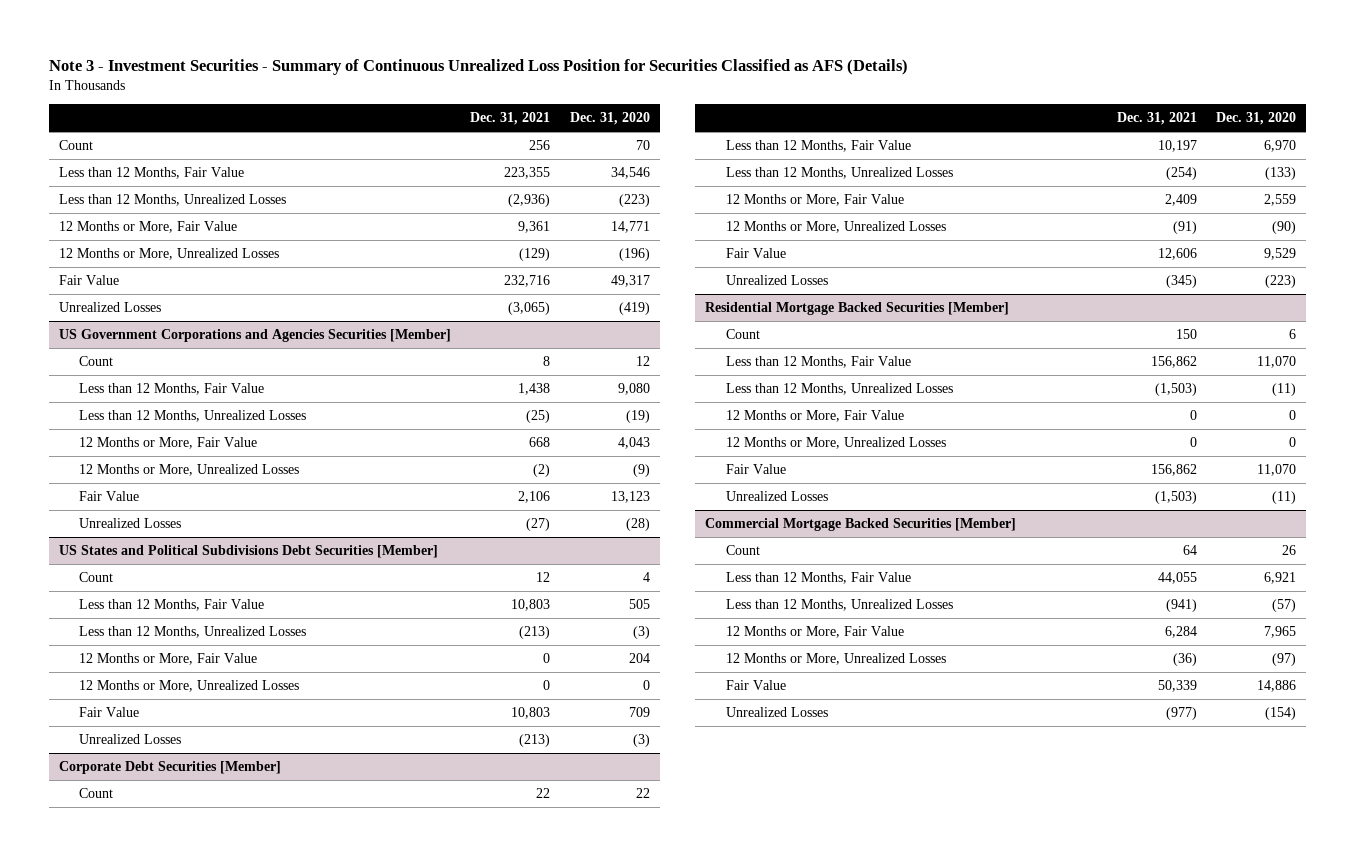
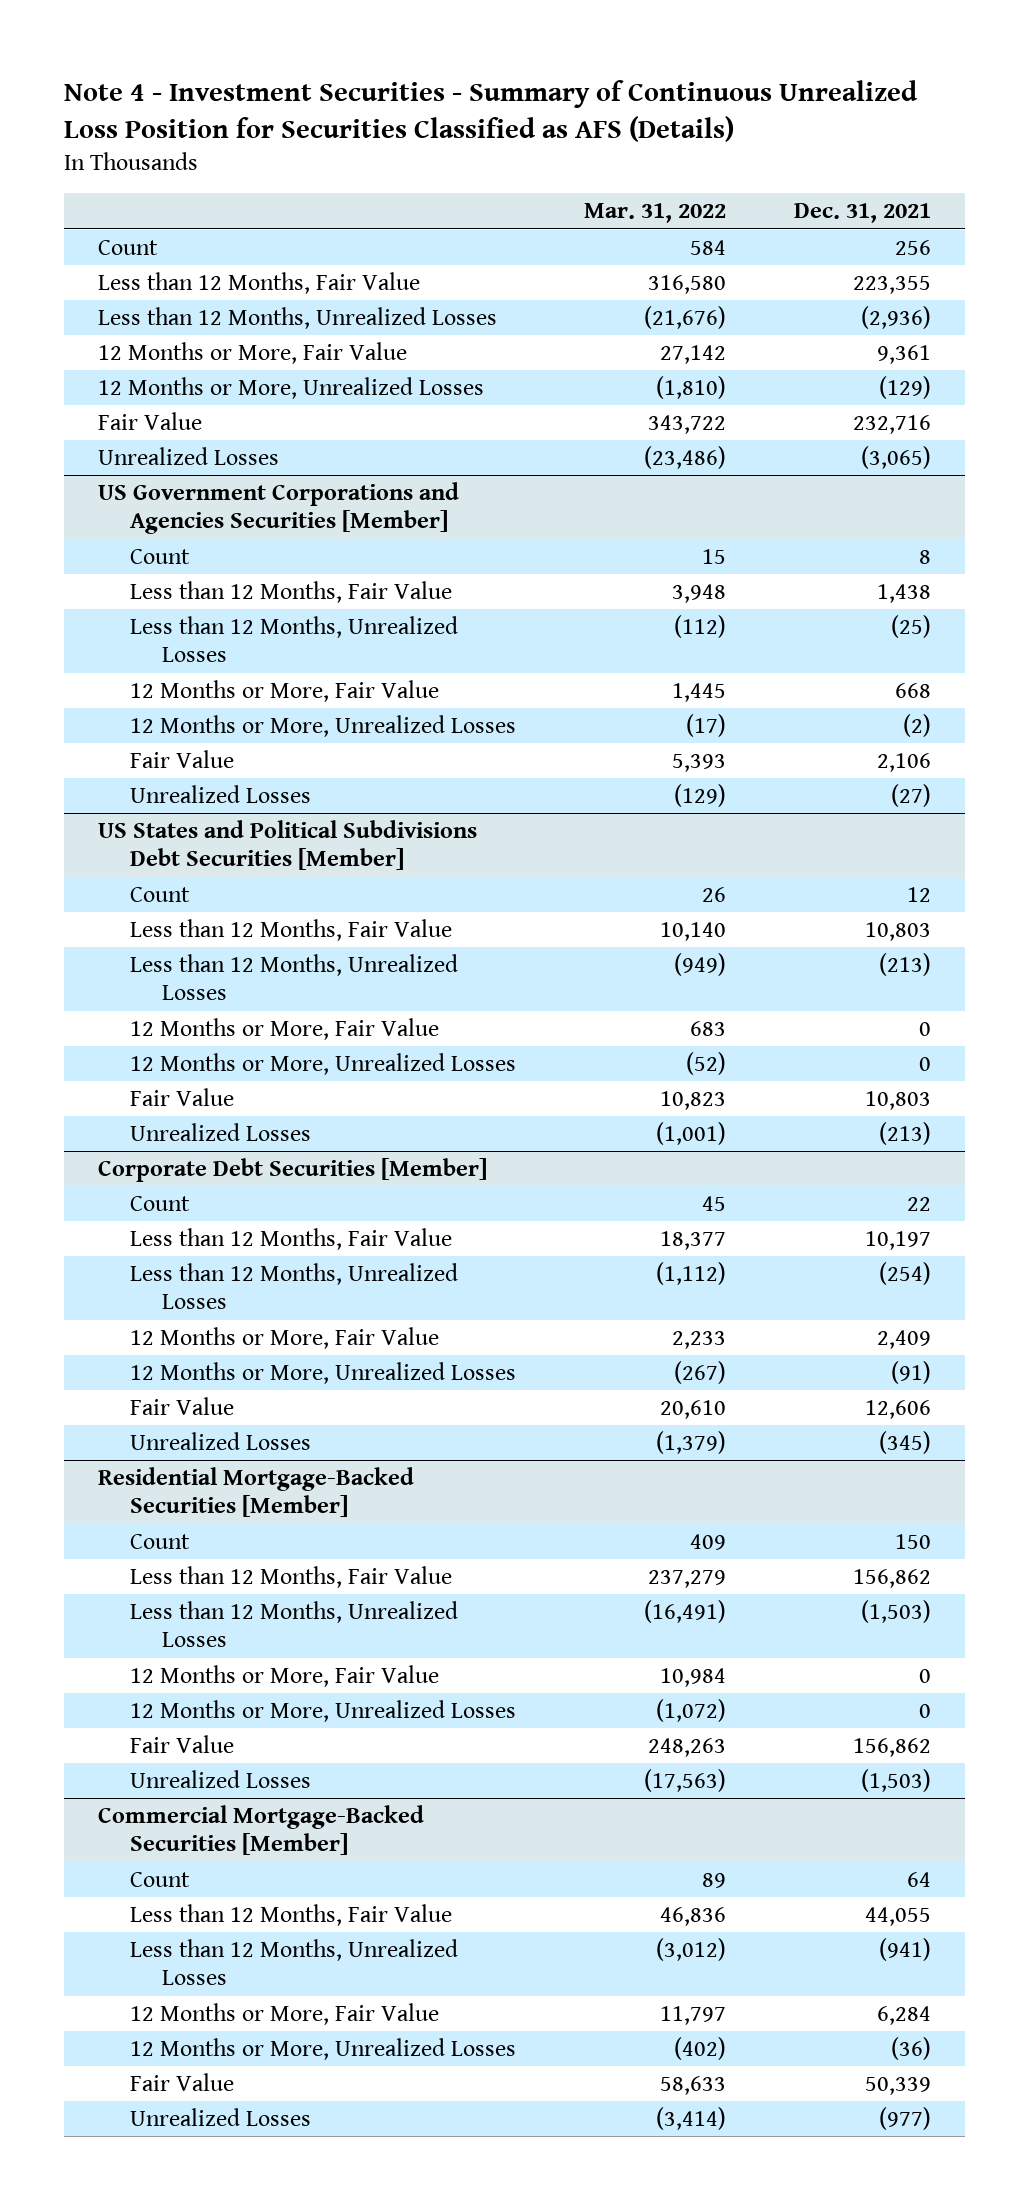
- Note 3 - Investment Securities - Summary of Continuous Unrealized Loss Position for Securities Classified as AFS (Details)
+ Note 4 - Investment Securities - Summary of Continuous Unrealized Loss Position for Securities Classified as AFS (Details)
- | Dec. 31, 2021 | Dec. 31, 2020
+ | Mar. 31, 2022 | Dec. 31, 2021
- Residential Mortgage Backed Securities [Member]
+ Residential Mortgage-Backed Securities [Member]
- Commercial Mortgage Backed Securities [Member]
+ Commercial Mortgage-Backed Securities [Member]

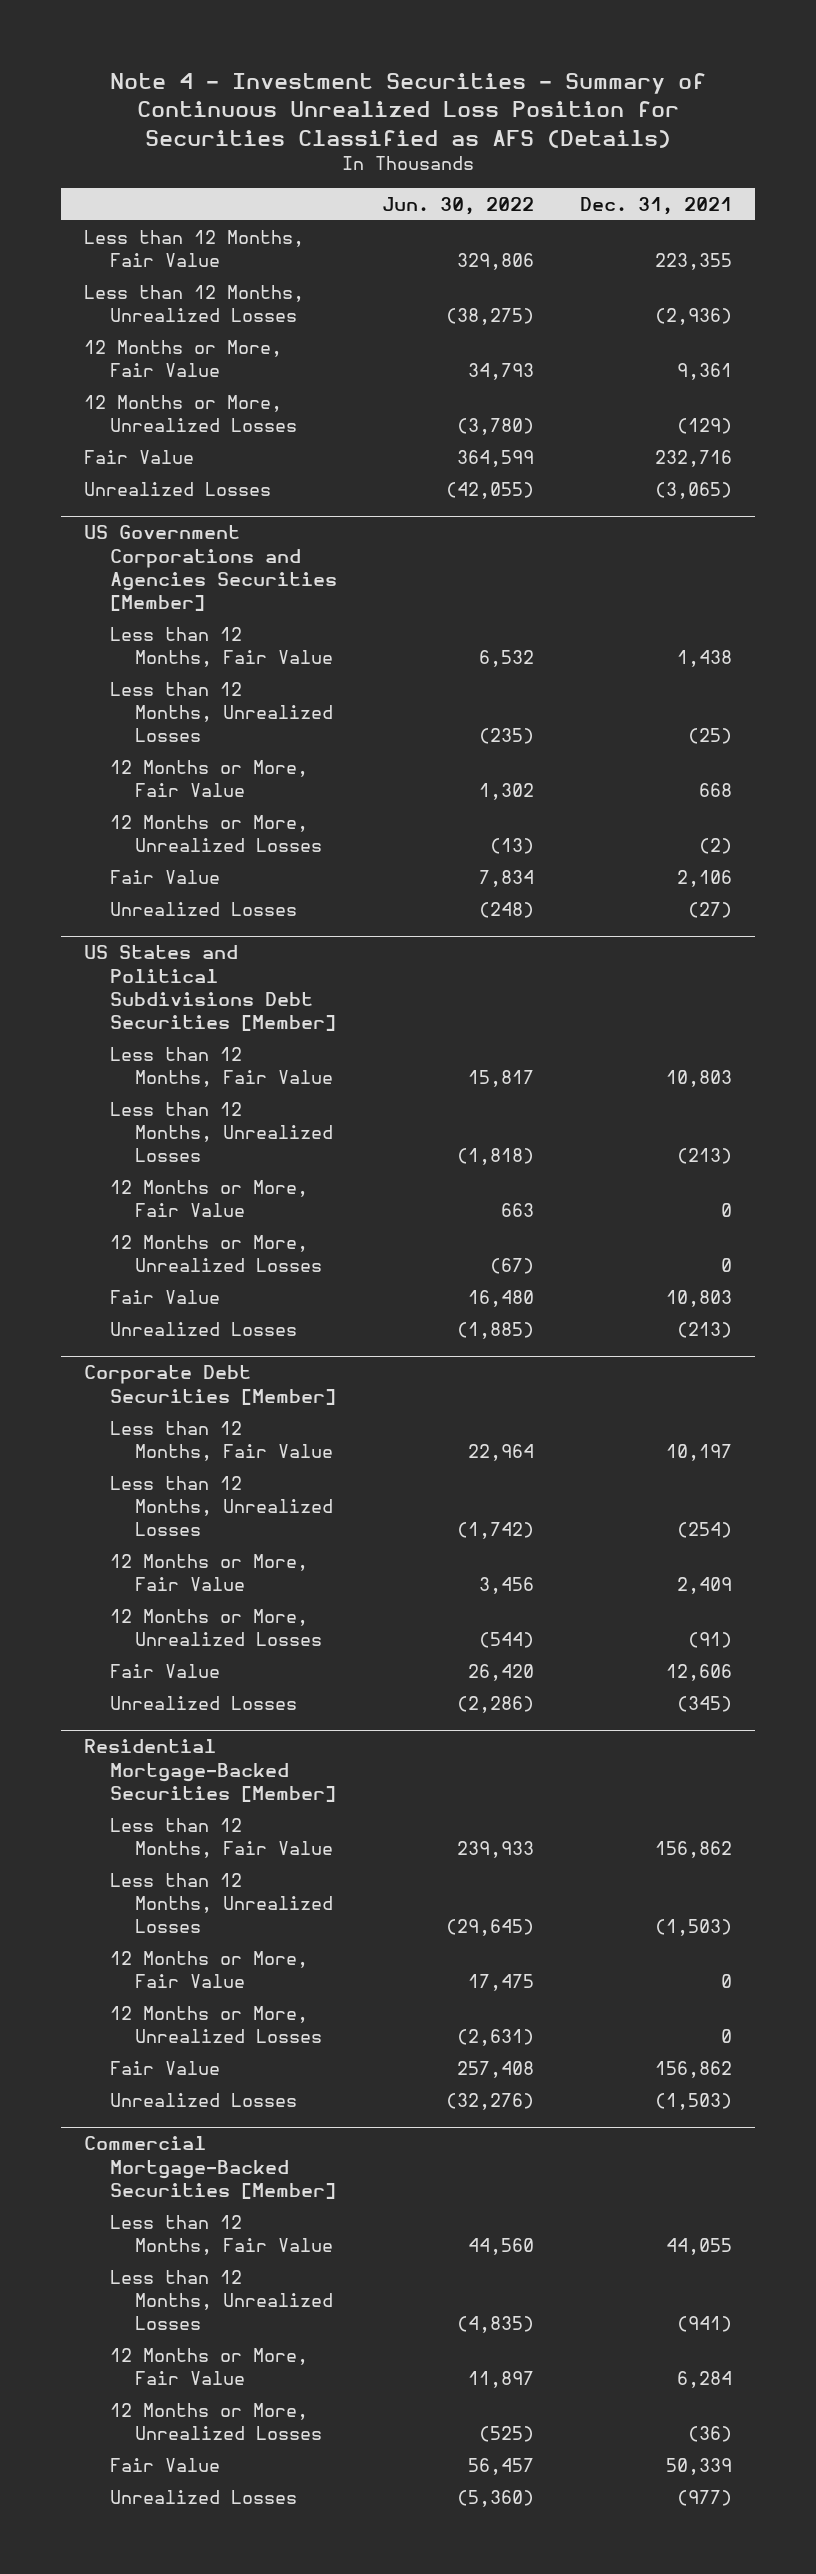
- | Mar. 31, 2022 | Dec. 31, 2021
+ | Jun. 30, 2022 | Dec. 31, 2021
- Count | 584 | 256
@ US Government Corporations and Agencies Securities [Member]
- Count | 15 | 8
@ US States and Political Subdivisions Debt Securities [Member]
- Count | 26 | 12
@ Corporate Debt Securities [Member]
- Count | 45 | 22
@ Residential Mortgage-Backed Securities [Member]
- Count | 409 | 150
@ Commercial Mortgage-Backed Securities [Member]
- Count | 89 | 64

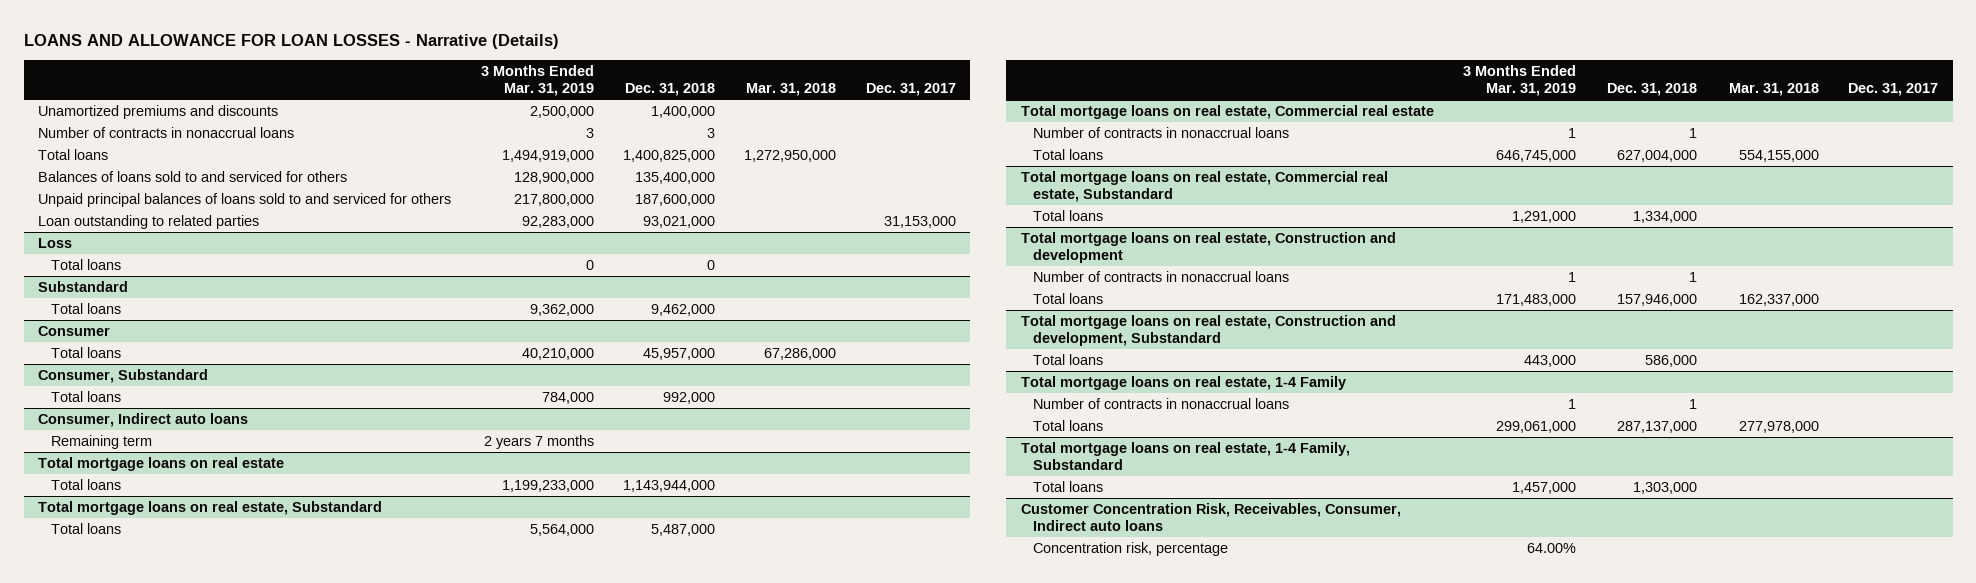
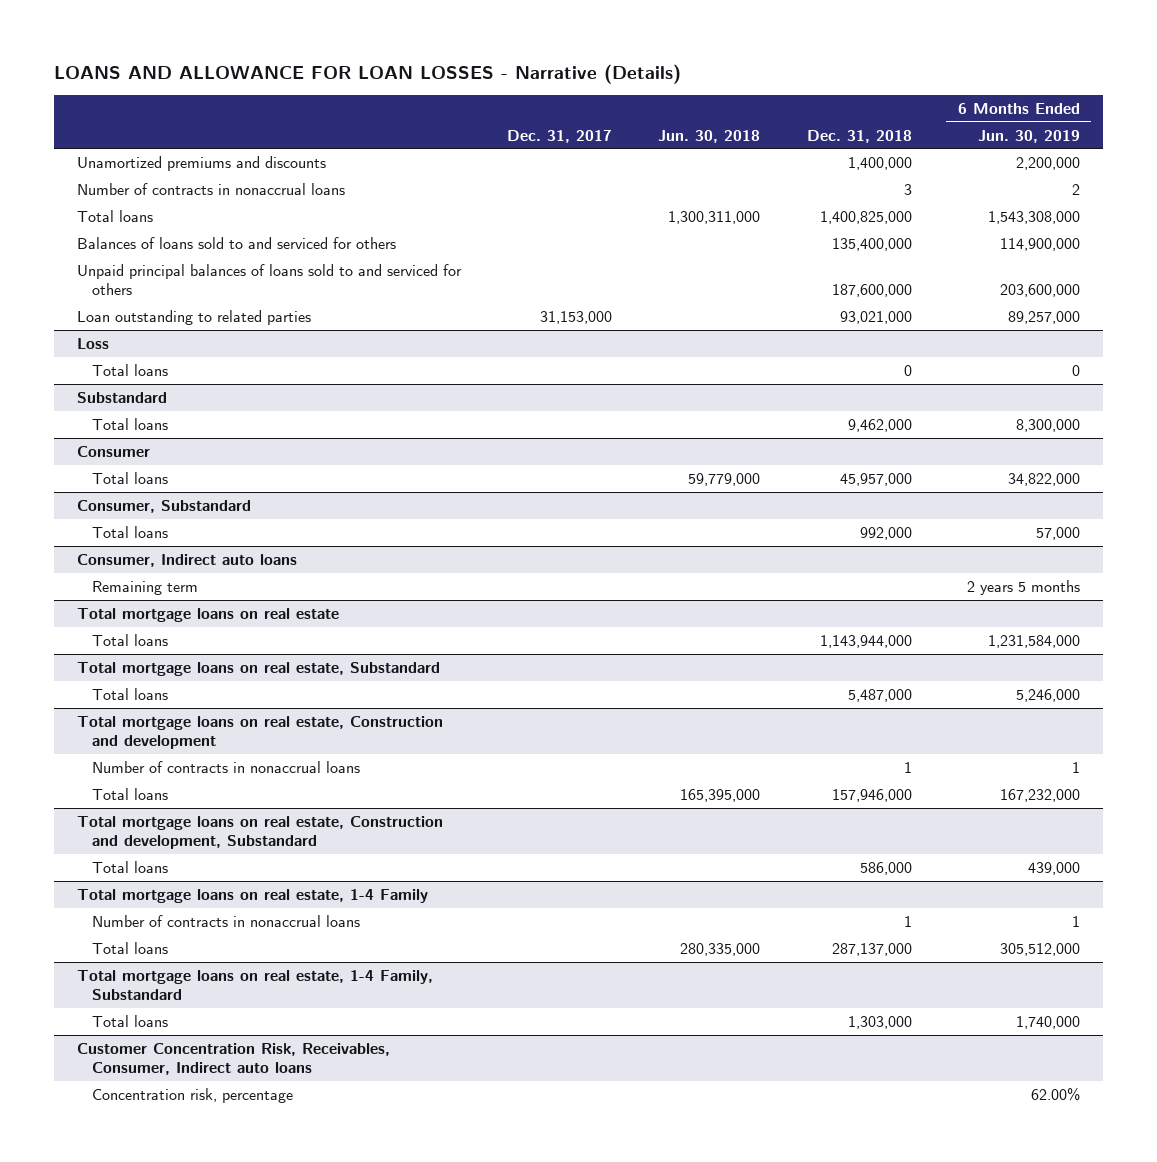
- | 3 Months Ended Mar. 31, 2019 | Dec. 31, 2018 | Mar. 31, 2018 | Dec. 31, 2017
+ | Dec. 31, 2017 | Jun. 30, 2018 | Dec. 31, 2018 | 6 Months Ended Jun. 30, 2019
- Total mortgage loans on real estate, Commercial real estate
- Number of contracts in nonaccrual loans | 1 | 1 | |
- Total loans | 646,745,000 | 627,004,000 | 554,155,000 |
- Total mortgage loans on real estate, Commercial real estate, Substandard
- Total loans | 1,291,000 | 1,334,000 | |

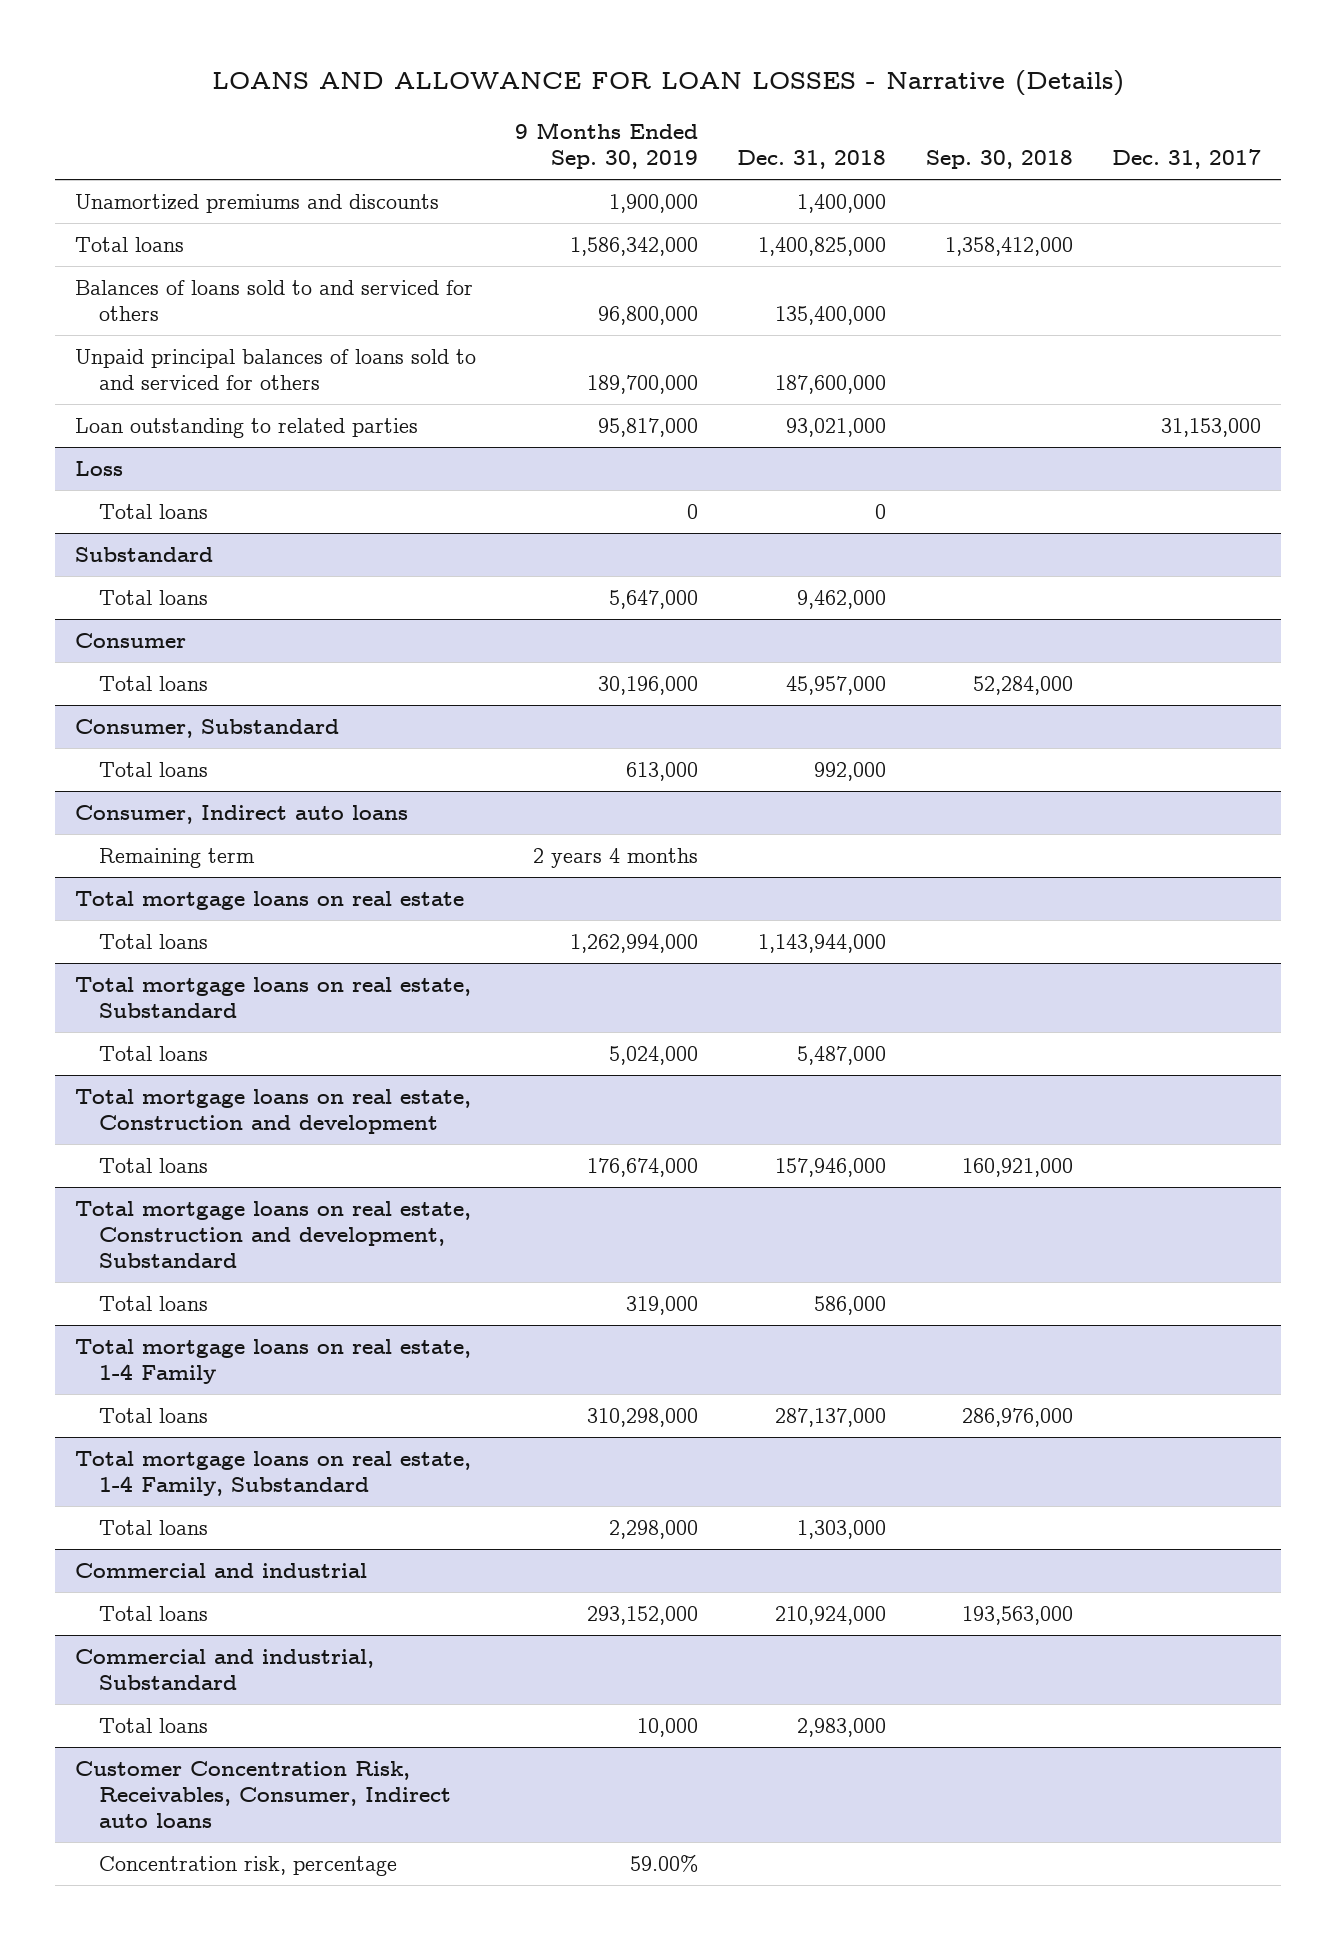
- | Dec. 31, 2017 | Jun. 30, 2018 | Dec. 31, 2018 | 6 Months Ended Jun. 30, 2019
+ | 9 Months Ended Sep. 30, 2019 | Dec. 31, 2018 | Sep. 30, 2018 | Dec. 31, 2017
- Number of contracts in nonaccrual loans | | | 3 | 2
@ Total mortgage loans on real estate, Construction and development
- Number of contracts in nonaccrual loans | | | 1 | 1
@ Total mortgage loans on real estate, 1-4 Family
- Number of contracts in nonaccrual loans | | | 1 | 1
+ Commercial and industrial
+ Total loans | 293,152,000 | 210,924,000 | 193,563,000 |
+ Commercial and industrial, Substandard
+ Total loans | 10,000 | 2,983,000 | |

